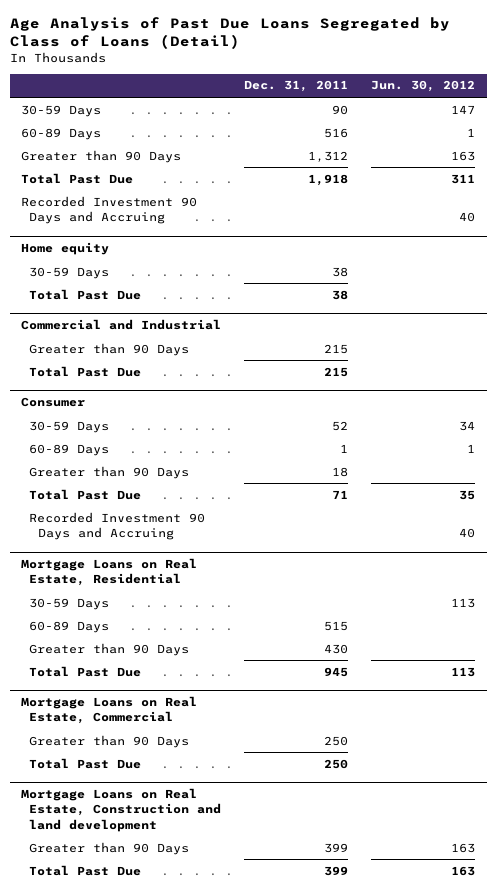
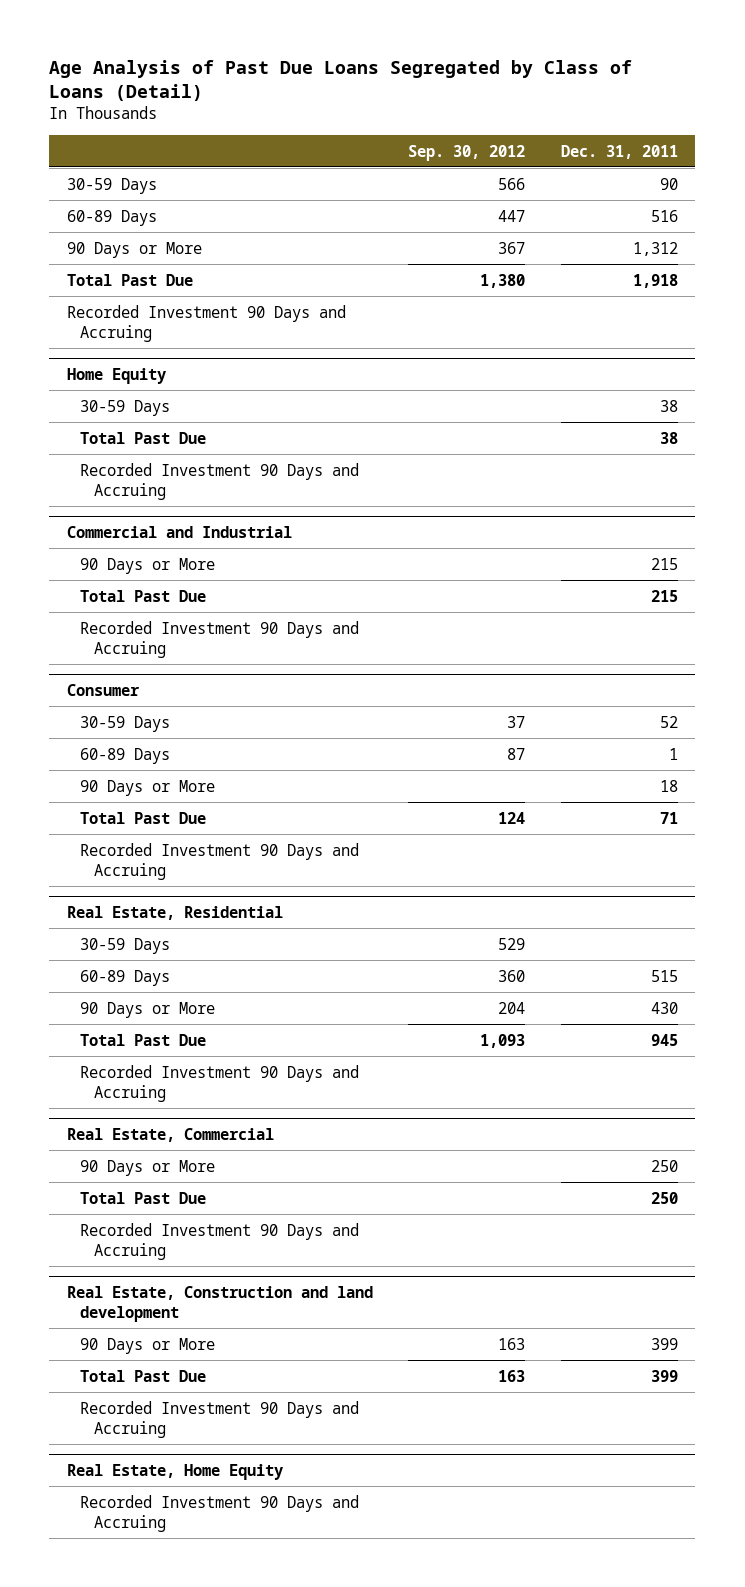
- | Dec. 31, 2011 | Jun. 30, 2012
+ | Sep. 30, 2012 | Dec. 31, 2011
- Greater than 90 Days | 1,312 | 163
+ 90 Days or More | 367 | 1,312
- Home equity
+ Home Equity
+ Recorded Investment 90 Days and Accruing
@ Commercial and Industrial
- Greater than 90 Days | 215 |
+ 90 Days or More | | 215
+ Recorded Investment 90 Days and Accruing
@ Consumer
- Greater than 90 Days | 18 |
+ 90 Days or More | | 18
- Mortgage Loans on Real Estate, Residential
+ Real Estate, Residential
- Greater than 90 Days | 430 |
+ 90 Days or More | 204 | 430
- Mortgage Loans on Real Estate, Commercial
- Greater than 90 Days | 250 |
+ Recorded Investment 90 Days and Accruing
+ Real Estate, Commercial
+ 90 Days or More | | 250
- Mortgage Loans on Real Estate, Construction and land development
- Greater than 90 Days | 399 | 163
+ Recorded Investment 90 Days and Accruing
+ Real Estate, Construction and land development
+ 90 Days or More | 163 | 399
+ Recorded Investment 90 Days and Accruing
+ Real Estate, Home Equity
+ Recorded Investment 90 Days and Accruing

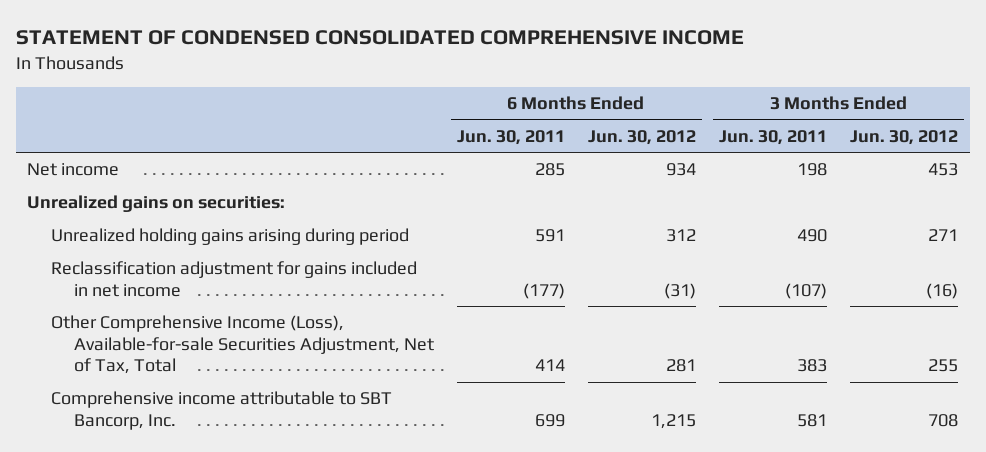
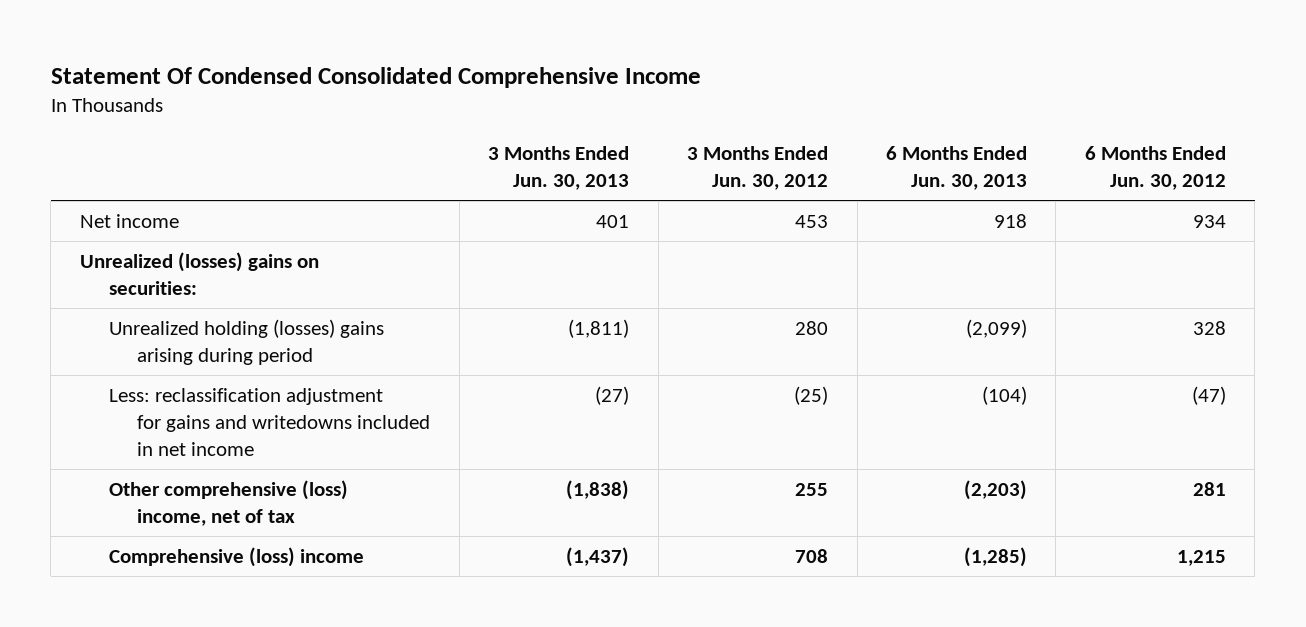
- STATEMENT OF CONDENSED CONSOLIDATED COMPREHENSIVE INCOME
+ Statement Of Condensed Consolidated Comprehensive Income
- | 6 Months Ended Jun. 30, 2011 | 6 Months Ended Jun. 30, 2012 | 3 Months Ended Jun. 30, 2011 | 3 Months Ended Jun. 30, 2012
+ | 3 Months Ended Jun. 30, 2013 | 3 Months Ended Jun. 30, 2012 | 6 Months Ended Jun. 30, 2013 | 6 Months Ended Jun. 30, 2012
- Unrealized gains on securities:
- Unrealized holding gains arising during period | 591 | 312 | 490 | 271
- Reclassification adjustment for gains included in net income | (177) | (31) | (107) | (16)
- Other Comprehensive Income (Loss), Available-for-sale Securities Adjustment, Net of Tax, Total | 414 | 281 | 383 | 255
- Comprehensive income attributable to SBT Bancorp, Inc. | 699 | 1,215 | 581 | 708
+ Unrealized (losses) gains on securities:
+ Unrealized holding (losses) gains arising during period | (1,811) | 280 | (2,099) | 328
+ Less: reclassification adjustment for gains and writedowns included in net income | (27) | (25) | (104) | (47)
+ Other comprehensive (loss) income, net of tax | (1,838) | 255 | (2,203) | 281
+ Comprehensive (loss) income | (1,437) | 708 | (1,285) | 1,215

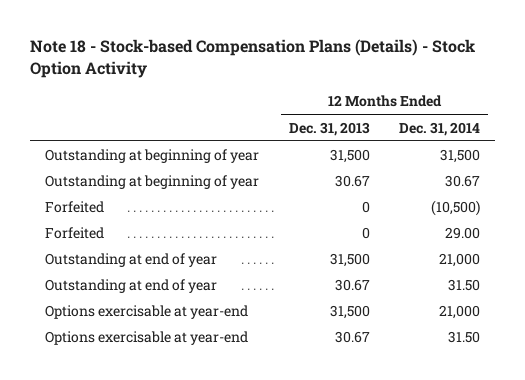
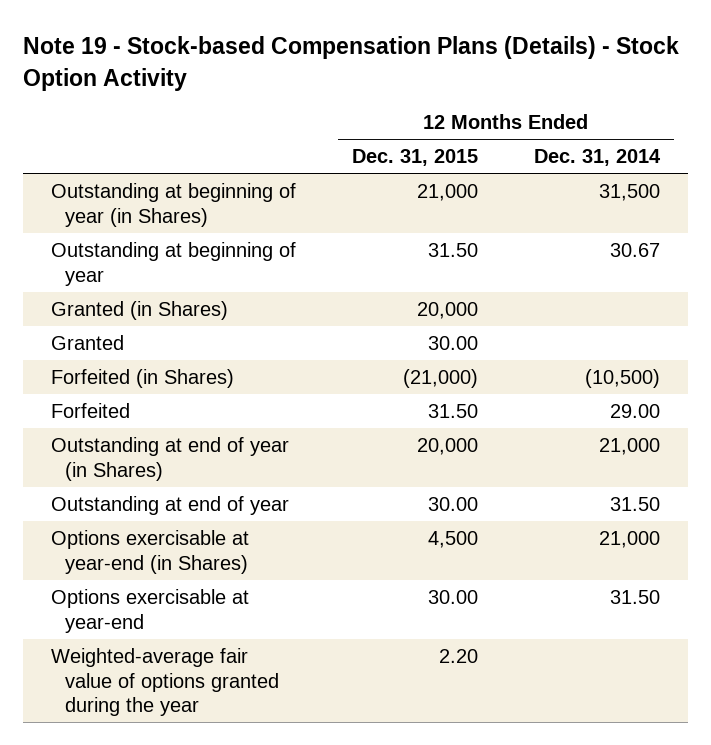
- Note 18 - Stock-based Compensation Plans (Details) - Stock Option Activity
+ Note 19 - Stock-based Compensation Plans (Details) - Stock Option Activity
- | 12 Months Ended Dec. 31, 2013 | 12 Months Ended Dec. 31, 2014
+ | 12 Months Ended Dec. 31, 2015 | 12 Months Ended Dec. 31, 2014
- Outstanding at beginning of year | 31,500 | 31,500
+ Outstanding at beginning of year (in Shares) | 21,000 | 31,500
- Forfeited | 0 | (10,500)
+ Granted (in Shares) | 20,000 |
+ Granted | 30.00 |
+ Forfeited (in Shares) | (21,000) | (10,500)
- Outstanding at end of year | 31,500 | 21,000
+ Outstanding at end of year (in Shares) | 20,000 | 21,000
- Options exercisable at year-end | 31,500 | 21,000
+ Options exercisable at year-end (in Shares) | 4,500 | 21,000
+ Weighted-average fair value of options granted during the year | 2.20 |

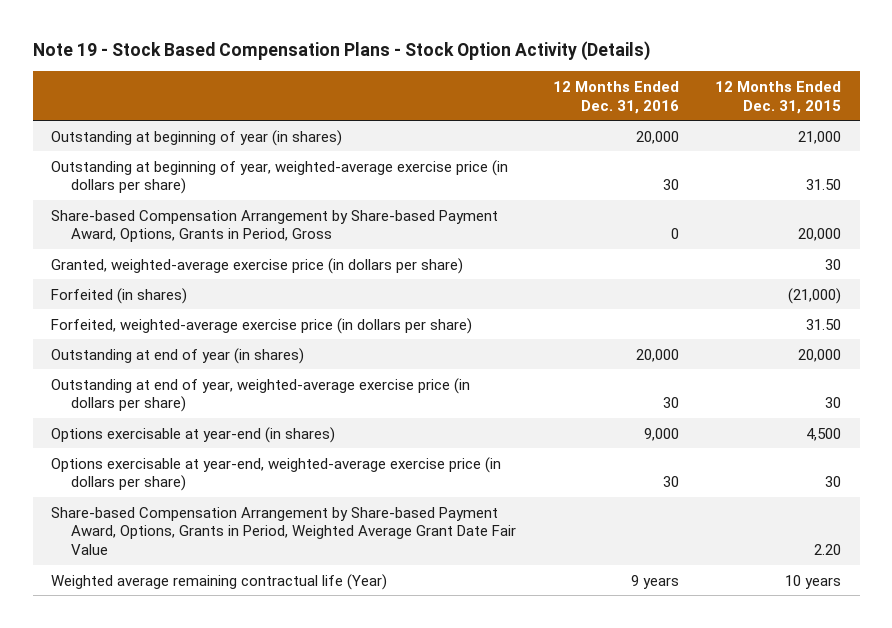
- Note 19 - Stock-based Compensation Plans (Details) - Stock Option Activity
+ Note 19 - Stock Based Compensation Plans - Stock Option Activity (Details)
- | 12 Months Ended Dec. 31, 2015 | 12 Months Ended Dec. 31, 2014
+ | 12 Months Ended Dec. 31, 2016 | 12 Months Ended Dec. 31, 2015
- Outstanding at beginning of year (in Shares) | 21,000 | 31,500
- Outstanding at beginning of year | 31.50 | 30.67
- Granted (in Shares) | 20,000 |
- Granted | 30.00 |
- Forfeited (in Shares) | (21,000) | (10,500)
- Forfeited | 31.50 | 29.00
- Outstanding at end of year (in Shares) | 20,000 | 21,000
- Outstanding at end of year | 30.00 | 31.50
- Options exercisable at year-end (in Shares) | 4,500 | 21,000
- Options exercisable at year-end | 30.00 | 31.50
- Weighted-average fair value of options granted during the year | 2.20 |
+ Outstanding at beginning of year (in shares) | 20,000 | 21,000
+ Outstanding at beginning of year, weighted-average exercise price (in dollars per share) | 30 | 31.50
+ Share-based Compensation Arrangement by Share-based Payment Award, Options, Grants in Period, Gross | 0 | 20,000
+ Granted, weighted-average exercise price (in dollars per share) | | 30
+ Forfeited (in shares) | | (21,000)
+ Forfeited, weighted-average exercise price (in dollars per share) | | 31.50
+ Outstanding at end of year (in shares) | 20,000 | 20,000
+ Outstanding at end of year, weighted-average exercise price (in dollars per share) | 30 | 30
+ Options exercisable at year-end (in shares) | 9,000 | 4,500
+ Options exercisable at year-end, weighted-average exercise price (in dollars per share) | 30 | 30
+ Share-based Compensation Arrangement by Share-based Payment Award, Options, Grants in Period, Weighted Average Grant Date Fair Value | | 2.20
+ Weighted average remaining contractual life (Year) | 9 years | 10 years

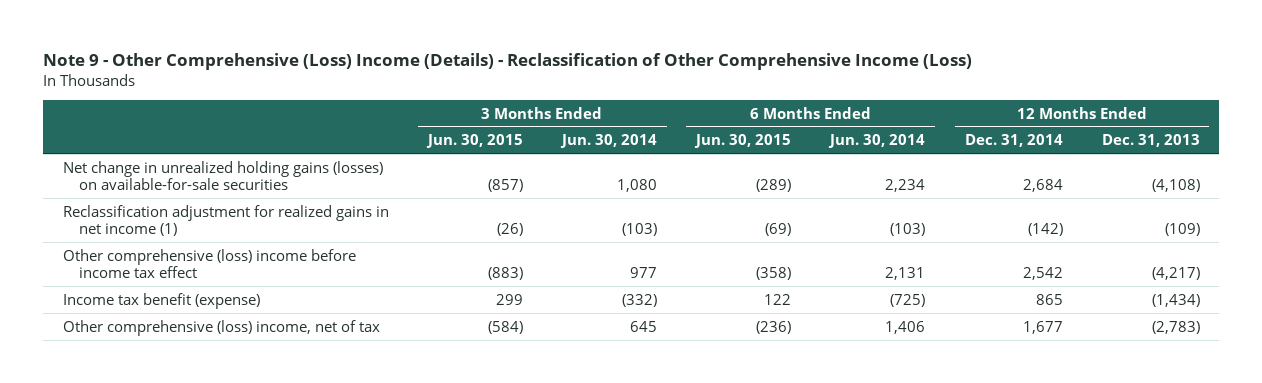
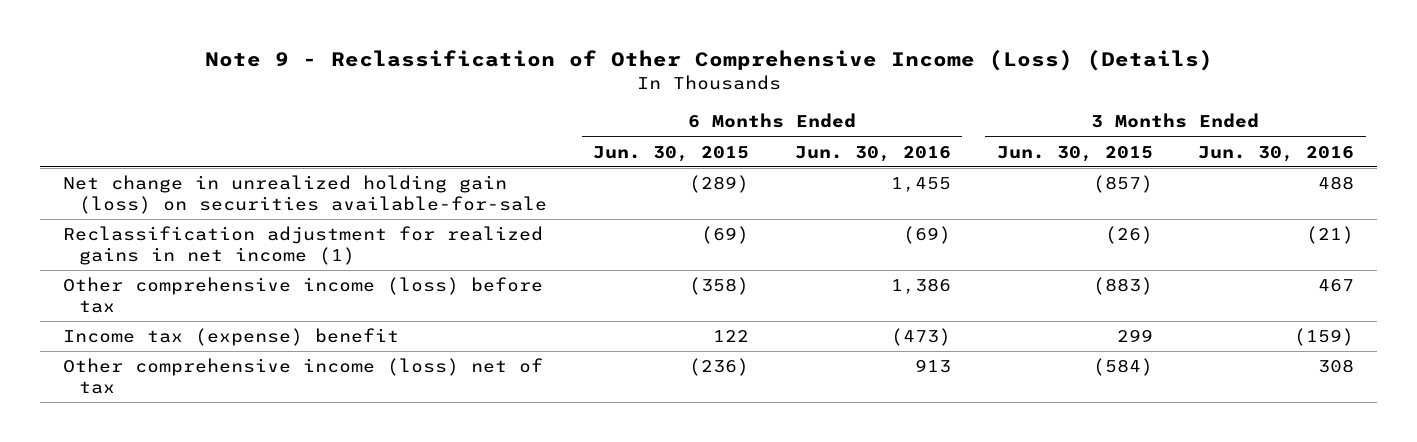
- Note 9 - Other Comprehensive (Loss) Income (Details) - Reclassification of Other Comprehensive Income (Loss)
+ Note 9 - Reclassification of Other Comprehensive Income (Loss) (Details)
- | 3 Months Ended Jun. 30, 2015 | 3 Months Ended Jun. 30, 2014 | 6 Months Ended Jun. 30, 2015 | 6 Months Ended Jun. 30, 2014 | 12 Months Ended Dec. 31, 2014 | 12 Months Ended Dec. 31, 2013
+ | 6 Months Ended Jun. 30, 2015 | 6 Months Ended Jun. 30, 2016 | 3 Months Ended Jun. 30, 2015 | 3 Months Ended Jun. 30, 2016
- Net change in unrealized holding gains (losses) on available-for-sale securities | (857) | 1,080 | (289) | 2,234 | 2,684 | (4,108)
+ Net change in unrealized holding gain (loss) on securities available-for-sale | (289) | 1,455 | (857) | 488
- Other comprehensive (loss) income before income tax effect | (883) | 977 | (358) | 2,131 | 2,542 | (4,217)
- Income tax benefit (expense) | 299 | (332) | 122 | (725) | 865 | (1,434)
- Other comprehensive (loss) income, net of tax | (584) | 645 | (236) | 1,406 | 1,677 | (2,783)
+ Other comprehensive income (loss) before tax | (358) | 1,386 | (883) | 467
+ Income tax (expense) benefit | 122 | (473) | 299 | (159)
+ Other comprehensive income (loss) net of tax | (236) | 913 | (584) | 308

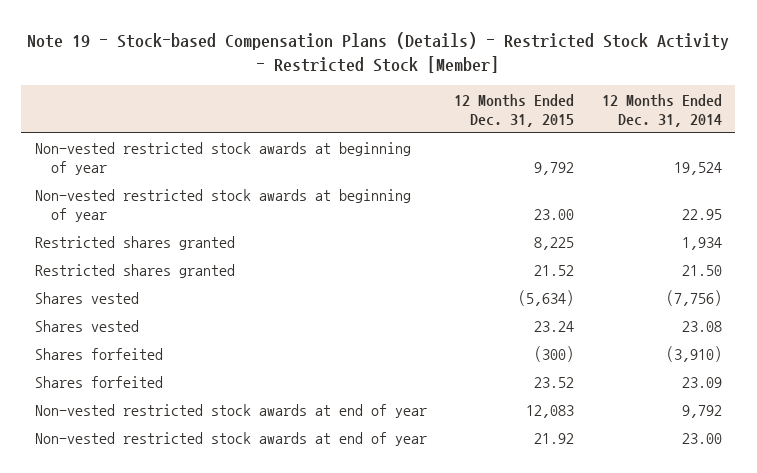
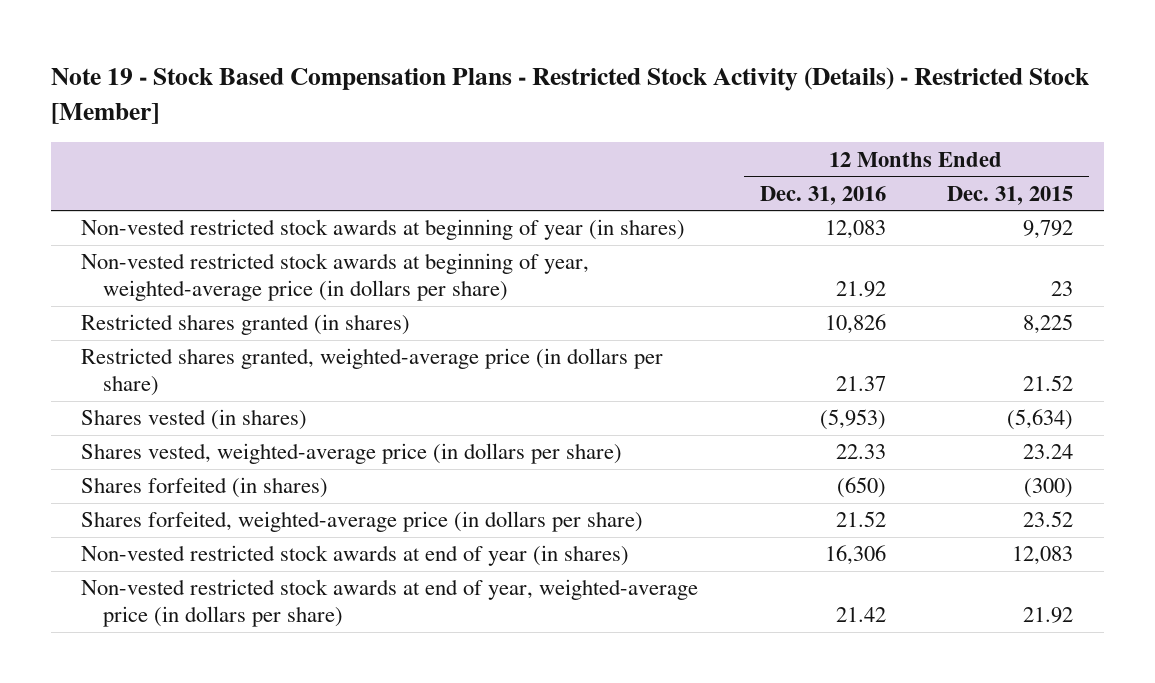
- Note 19 - Stock-based Compensation Plans (Details) - Restricted Stock Activity - Restricted Stock [Member]
+ Note 19 - Stock Based Compensation Plans - Restricted Stock Activity (Details) - Restricted Stock [Member]
- | 12 Months Ended Dec. 31, 2015 | 12 Months Ended Dec. 31, 2014
+ | 12 Months Ended Dec. 31, 2016 | 12 Months Ended Dec. 31, 2015
- Non-vested restricted stock awards at beginning of year | 9,792 | 19,524
- Non-vested restricted stock awards at beginning of year | 23.00 | 22.95
- Restricted shares granted | 8,225 | 1,934
- Restricted shares granted | 21.52 | 21.50
- Shares vested | (5,634) | (7,756)
- Shares vested | 23.24 | 23.08
- Shares forfeited | (300) | (3,910)
- Shares forfeited | 23.52 | 23.09
- Non-vested restricted stock awards at end of year | 12,083 | 9,792
- Non-vested restricted stock awards at end of year | 21.92 | 23.00
+ Non-vested restricted stock awards at beginning of year (in shares) | 12,083 | 9,792
+ Non-vested restricted stock awards at beginning of year, weighted-average price (in dollars per share) | 21.92 | 23
+ Restricted shares granted (in shares) | 10,826 | 8,225
+ Restricted shares granted, weighted-average price (in dollars per share) | 21.37 | 21.52
+ Shares vested (in shares) | (5,953) | (5,634)
+ Shares vested, weighted-average price (in dollars per share) | 22.33 | 23.24
+ Shares forfeited (in shares) | (650) | (300)
+ Shares forfeited, weighted-average price (in dollars per share) | 21.52 | 23.52
+ Non-vested restricted stock awards at end of year (in shares) | 16,306 | 12,083
+ Non-vested restricted stock awards at end of year, weighted-average price (in dollars per share) | 21.42 | 21.92

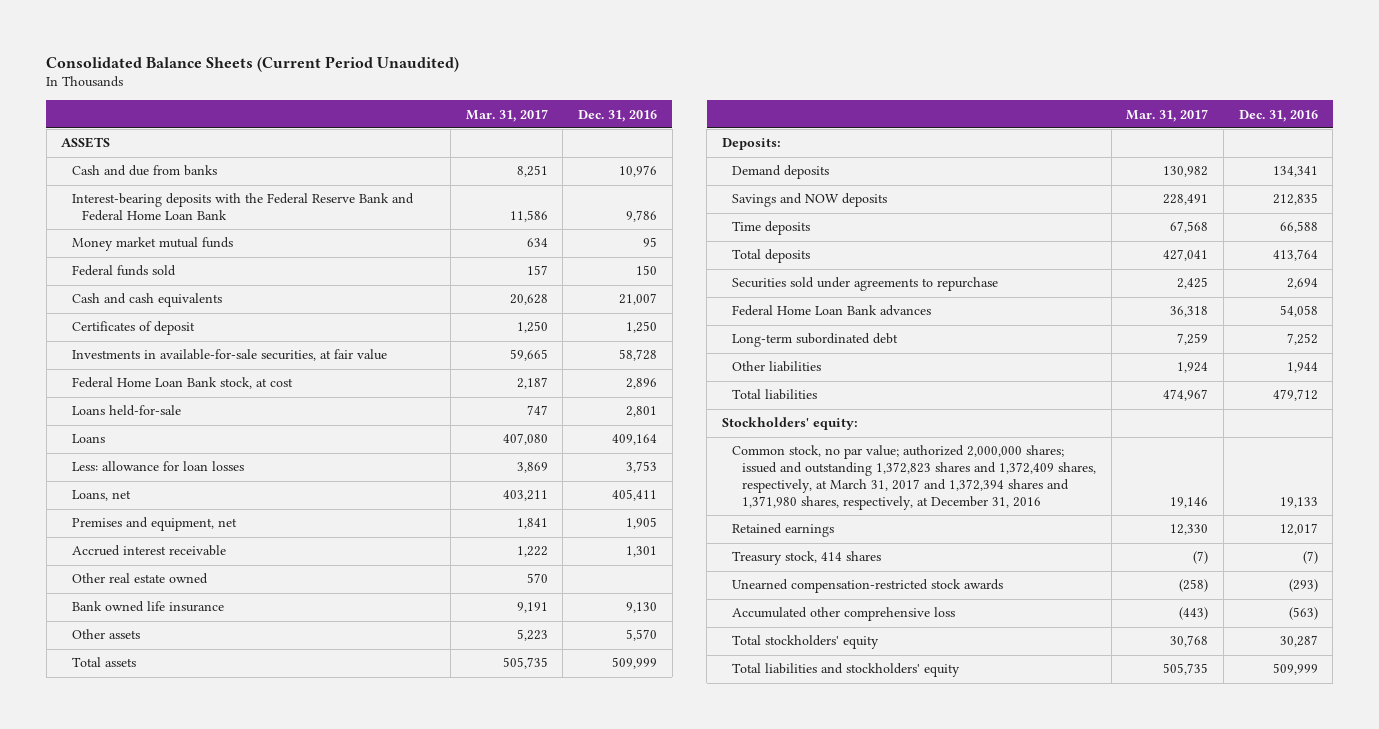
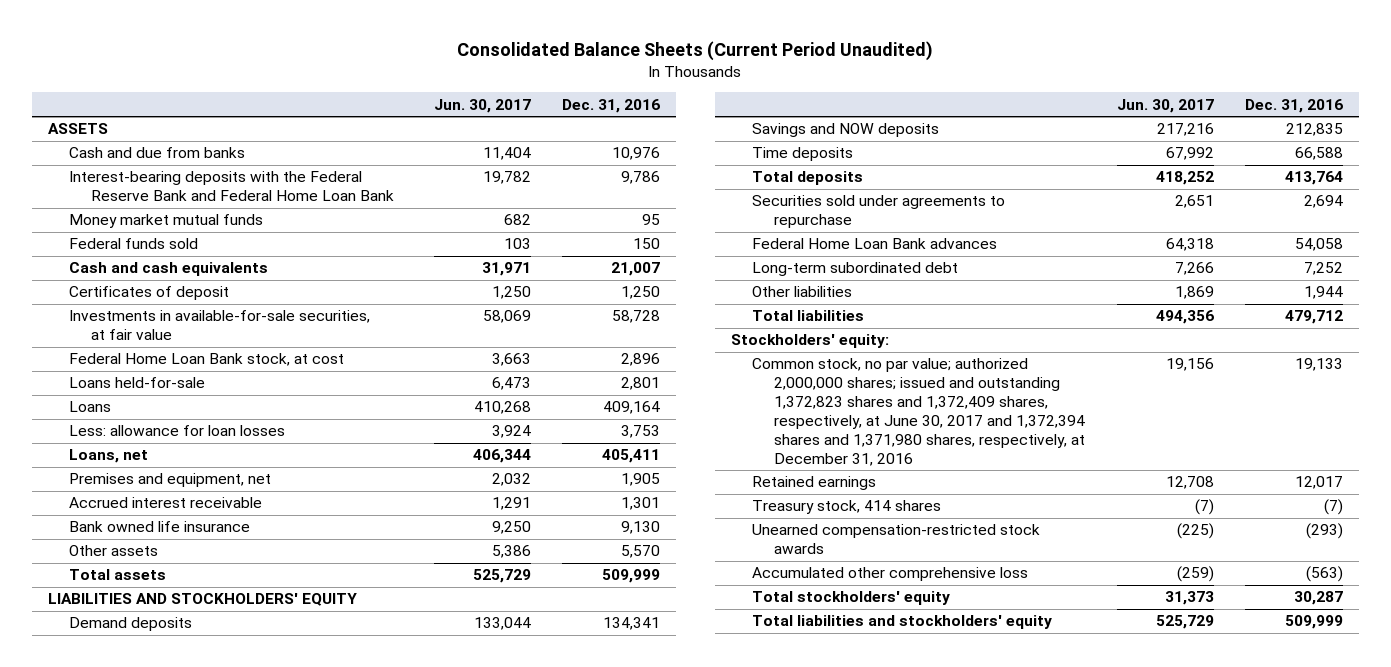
- | Mar. 31, 2017 | Dec. 31, 2016
+ | Jun. 30, 2017 | Dec. 31, 2016
- Other real estate owned | 570 |
- Deposits:
+ LIABILITIES AND STOCKHOLDERS' EQUITY
- Common stock, no par value; authorized 2,000,000 shares; issued and outstanding 1,372,823 shares and 1,372,409 shares, respectively, at March 31, 2017 and 1,372,394 shares and 1,371,980 shares, respectively, at December 31, 2016 | 19,146 | 19,133
+ Common stock, no par value; authorized 2,000,000 shares; issued and outstanding 1,372,823 shares and 1,372,409 shares, respectively, at June 30, 2017 and 1,372,394 shares and 1,371,980 shares, respectively, at December 31, 2016 | 19,156 | 19,133

